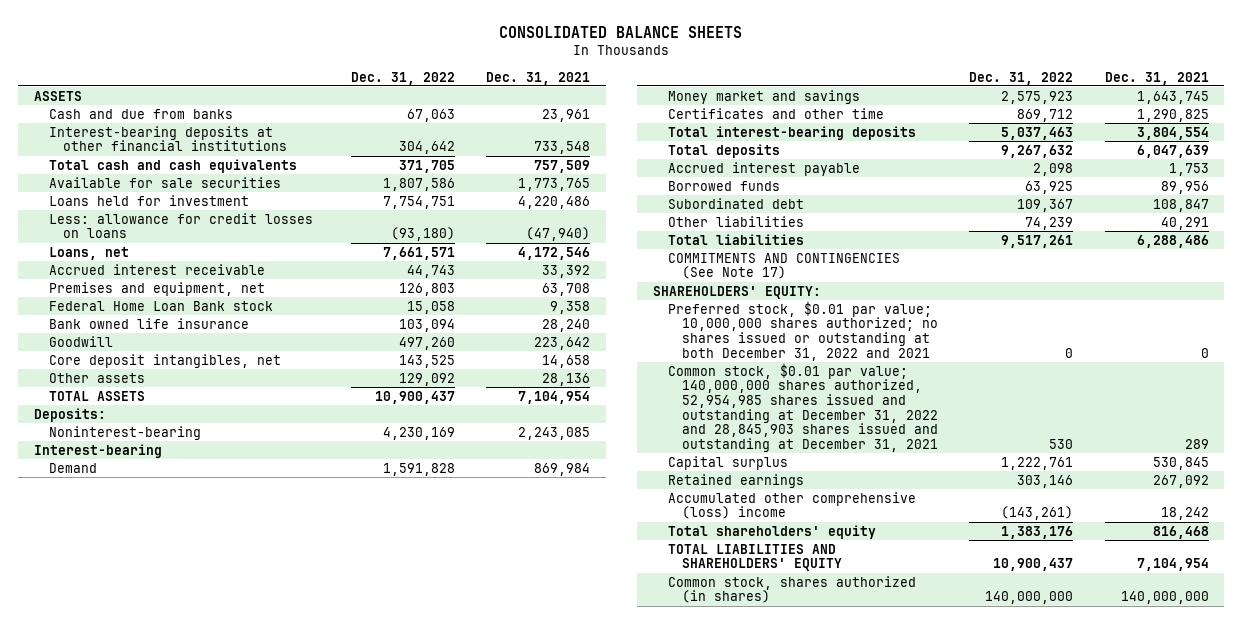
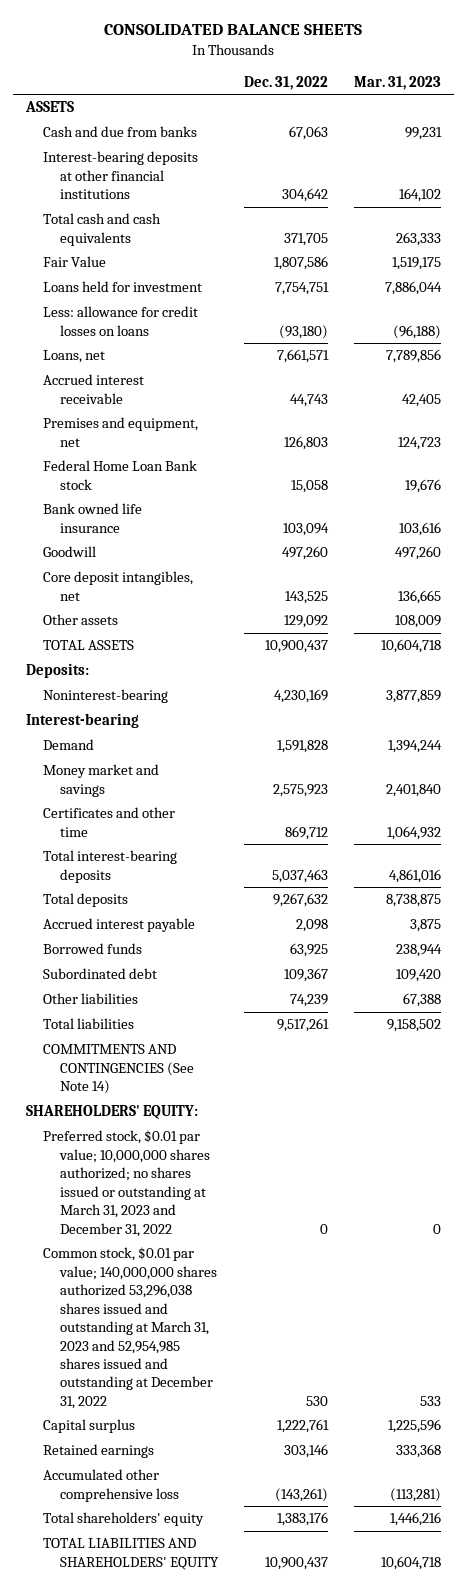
- | Dec. 31, 2022 | Dec. 31, 2021
+ | Dec. 31, 2022 | Mar. 31, 2023
- Available for sale securities | 1,807,586 | 1,773,765
+ Fair Value | 1,807,586 | 1,519,175
- COMMITMENTS AND CONTINGENCIES (See Note 17)
+ COMMITMENTS AND CONTINGENCIES (See Note 14)
- Preferred stock, $0.01 par value; 10,000,000 shares authorized; no shares issued or outstanding at both December 31, 2022 and 2021 | 0 | 0
- Common stock, $0.01 par value; 140,000,000 shares authorized, 52,954,985 shares issued and outstanding at December 31, 2022 and 28,845,903 shares issued and outstanding at December 31, 2021 | 530 | 289
+ Preferred stock, $0.01 par value; 10,000,000 shares authorized; no shares issued or outstanding at March 31, 2023 and December 31, 2022 | 0 | 0
+ Common stock, $0.01 par value; 140,000,000 shares authorized 53,296,038 shares issued and outstanding at March 31, 2023 and 52,954,985 shares issued and outstanding at December 31, 2022 | 530 | 533
- Accumulated other comprehensive (loss) income | (143,261) | 18,242
+ Accumulated other comprehensive loss | (143,261) | (113,281)
- Common stock, shares authorized (in shares) | 140,000,000 | 140,000,000

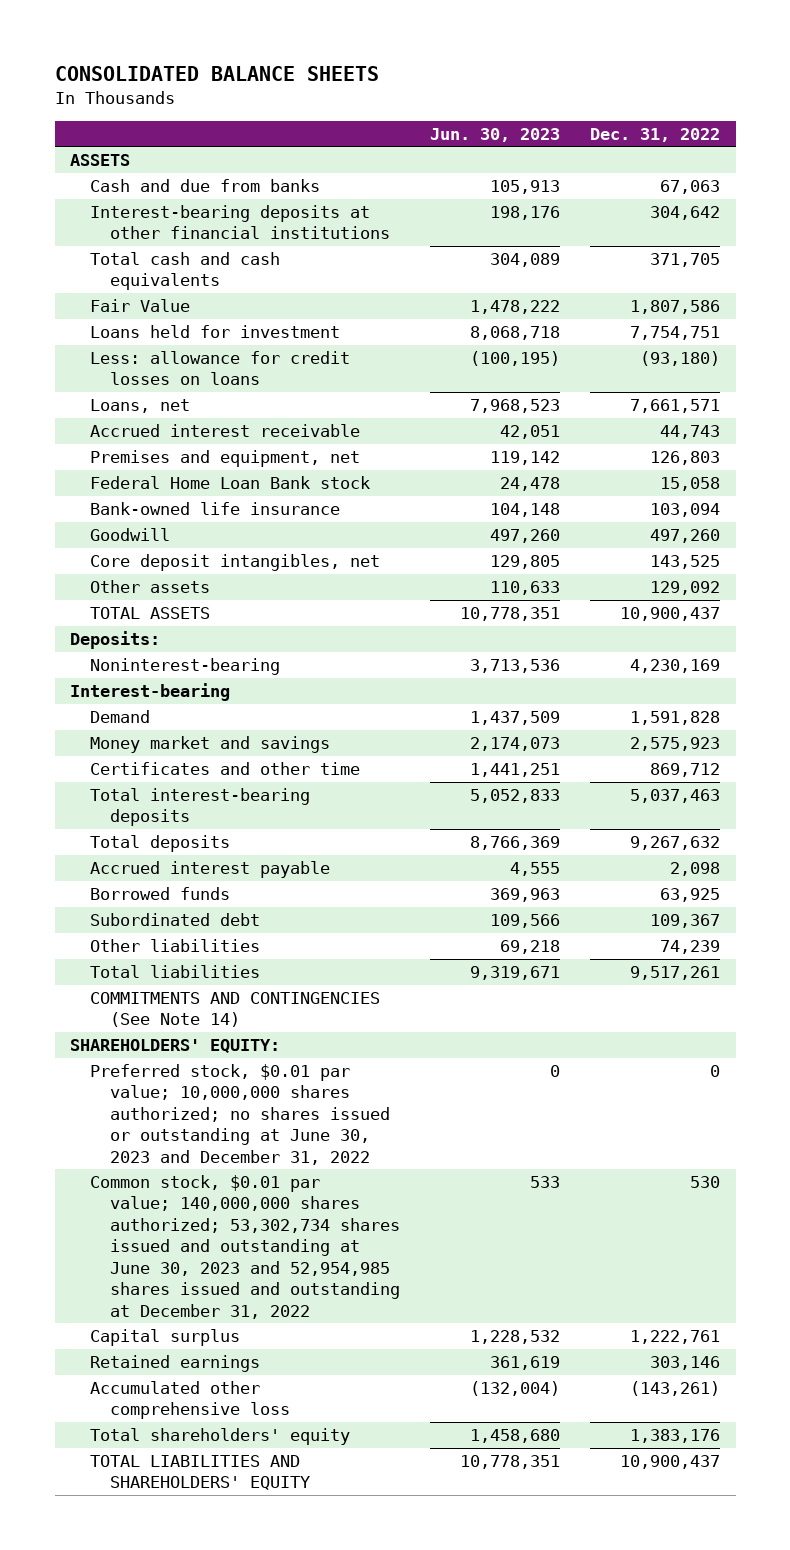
- | Dec. 31, 2022 | Mar. 31, 2023
+ | Jun. 30, 2023 | Dec. 31, 2022
- Bank owned life insurance | 103,094 | 103,616
+ Bank-owned life insurance | 104,148 | 103,094
- Preferred stock, $0.01 par value; 10,000,000 shares authorized; no shares issued or outstanding at March 31, 2023 and December 31, 2022 | 0 | 0
- Common stock, $0.01 par value; 140,000,000 shares authorized 53,296,038 shares issued and outstanding at March 31, 2023 and 52,954,985 shares issued and outstanding at December 31, 2022 | 530 | 533
+ Preferred stock, $0.01 par value; 10,000,000 shares authorized; no shares issued or outstanding at June 30, 2023 and December 31, 2022 | 0 | 0
+ Common stock, $0.01 par value; 140,000,000 shares authorized; 53,302,734 shares issued and outstanding at June 30, 2023 and 52,954,985 shares issued and outstanding at December 31, 2022 | 533 | 530

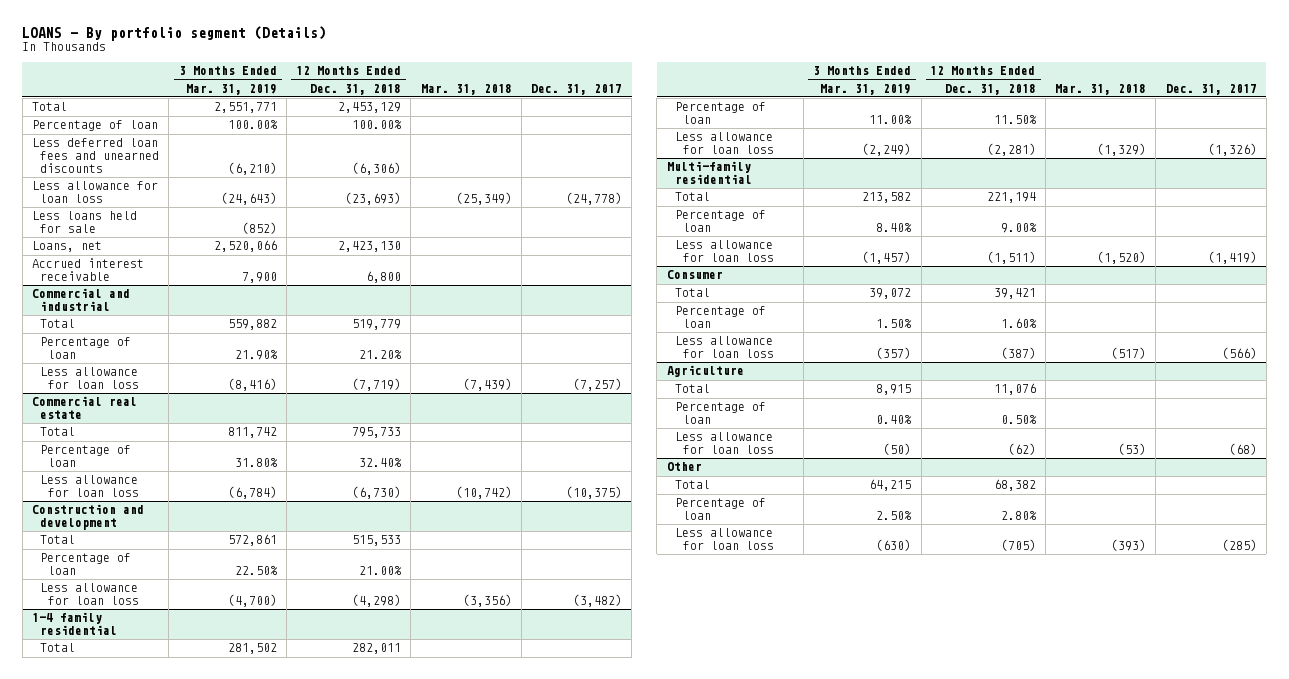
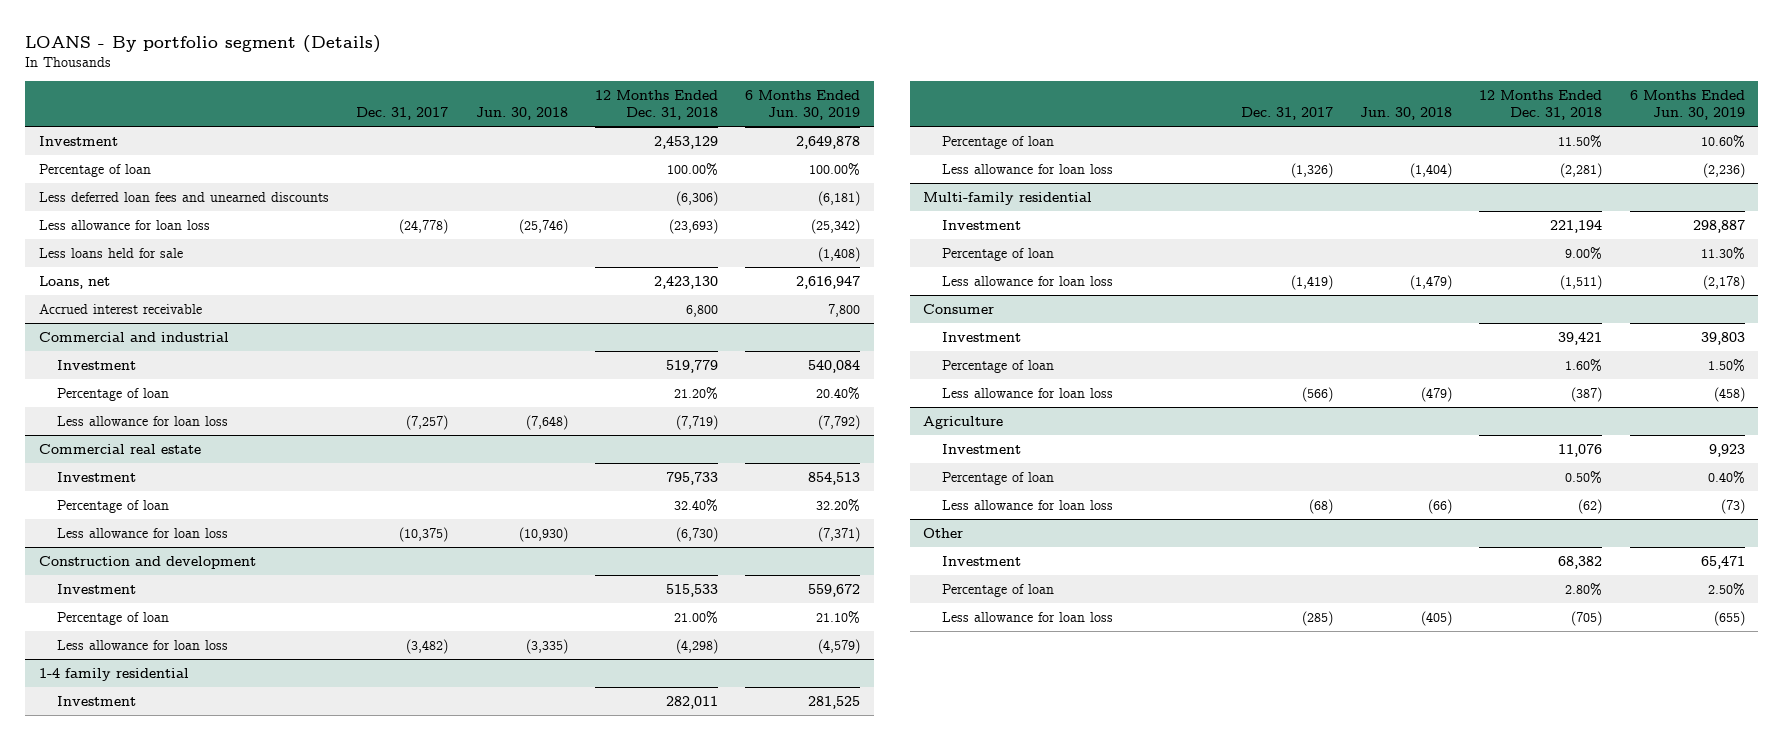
- | 3 Months Ended Mar. 31, 2019 | 12 Months Ended Dec. 31, 2018 | Mar. 31, 2018 | Dec. 31, 2017
+ | Dec. 31, 2017 | Jun. 30, 2018 | 12 Months Ended Dec. 31, 2018 | 6 Months Ended Jun. 30, 2019
- Total | 2,551,771 | 2,453,129 | |
+ Investment | | | 2,453,129 | 2,649,878
@ Commercial and industrial
- Total | 559,882 | 519,779 | |
+ Investment | | | 519,779 | 540,084
@ Commercial real estate
- Total | 811,742 | 795,733 | |
+ Investment | | | 795,733 | 854,513
@ Construction and development
- Total | 572,861 | 515,533 | |
+ Investment | | | 515,533 | 559,672
@ 1-4 family residential
- Total | 281,502 | 282,011 | |
+ Investment | | | 282,011 | 281,525
@ Multi-family residential
- Total | 213,582 | 221,194 | |
+ Investment | | | 221,194 | 298,887
@ Consumer
- Total | 39,072 | 39,421 | |
+ Investment | | | 39,421 | 39,803
@ Agriculture
- Total | 8,915 | 11,076 | |
+ Investment | | | 11,076 | 9,923
@ Other
- Total | 64,215 | 68,382 | |
+ Investment | | | 68,382 | 65,471

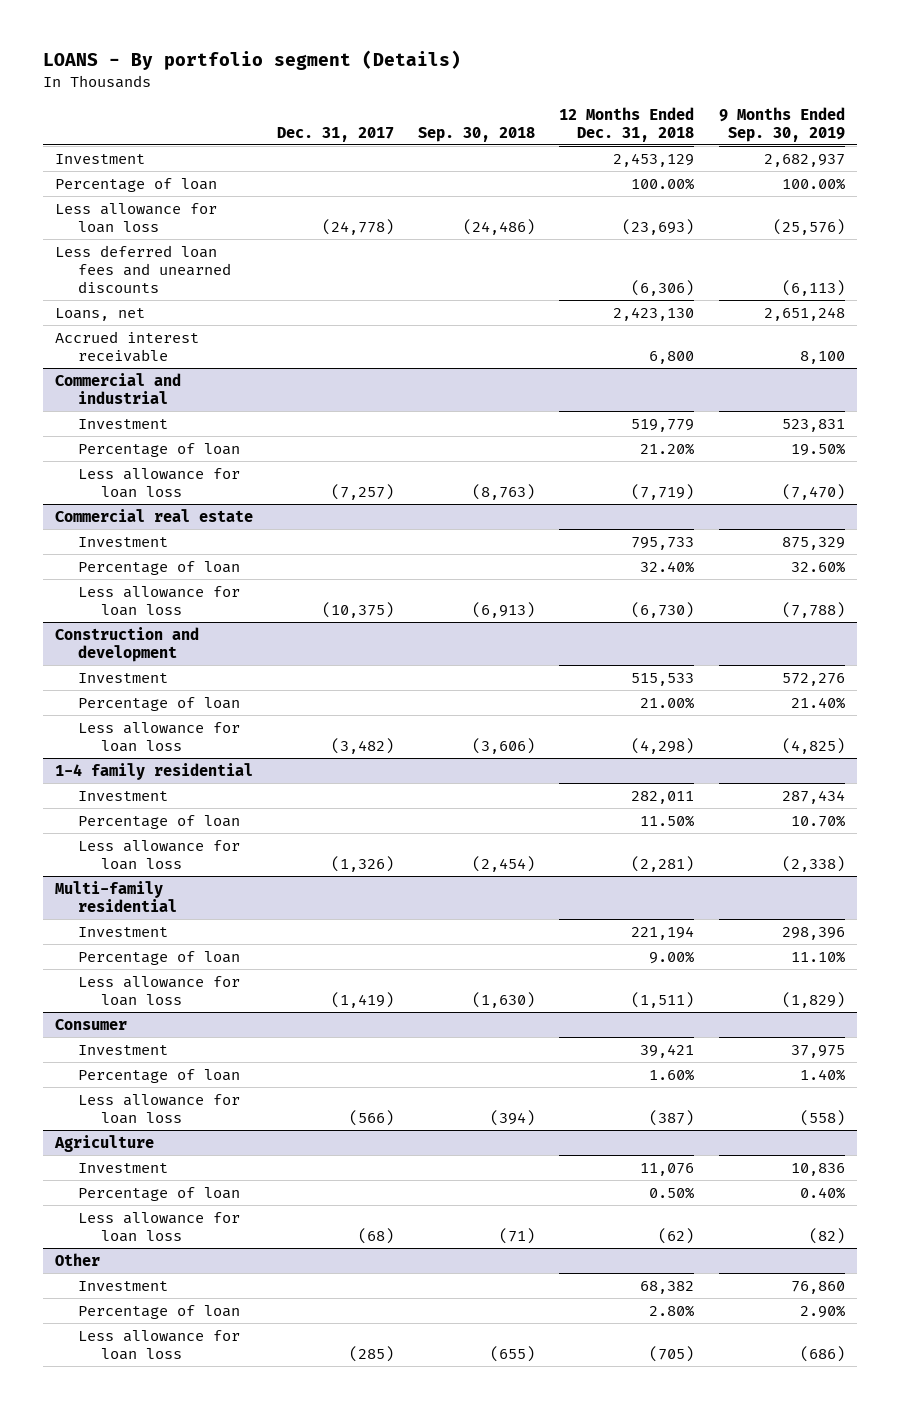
- | Dec. 31, 2017 | Jun. 30, 2018 | 12 Months Ended Dec. 31, 2018 | 6 Months Ended Jun. 30, 2019
+ | Dec. 31, 2017 | Sep. 30, 2018 | 12 Months Ended Dec. 31, 2018 | 9 Months Ended Sep. 30, 2019
- Less loans held for sale | | | | (1,408)
moved down: Less deferred loan fees and unearned discounts | | | (6,306) | (6,113)

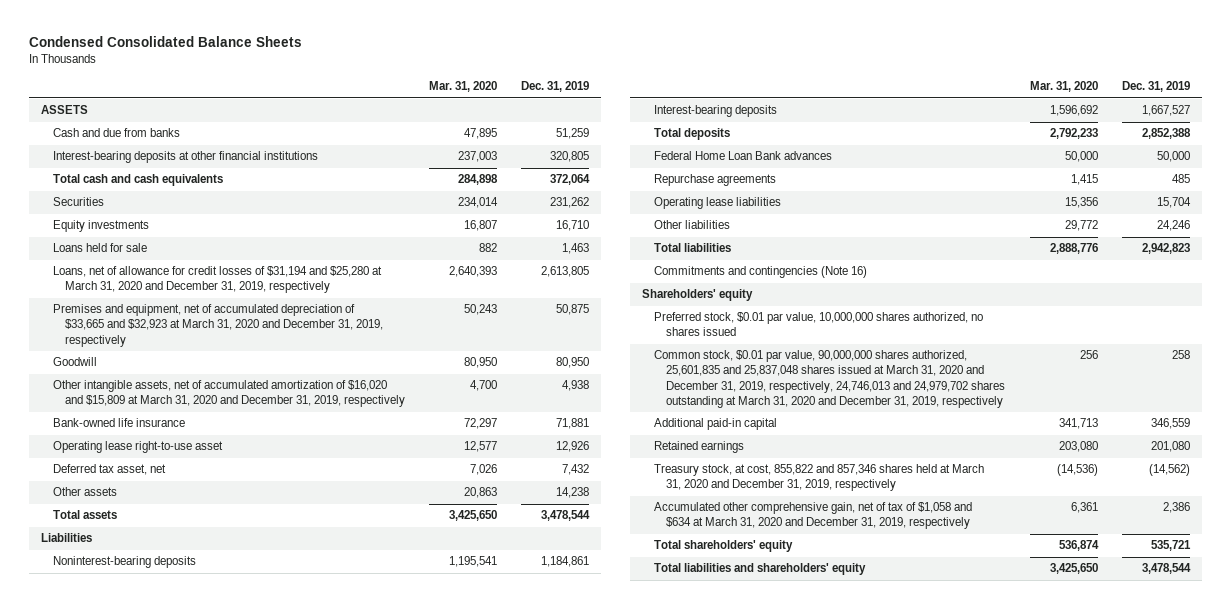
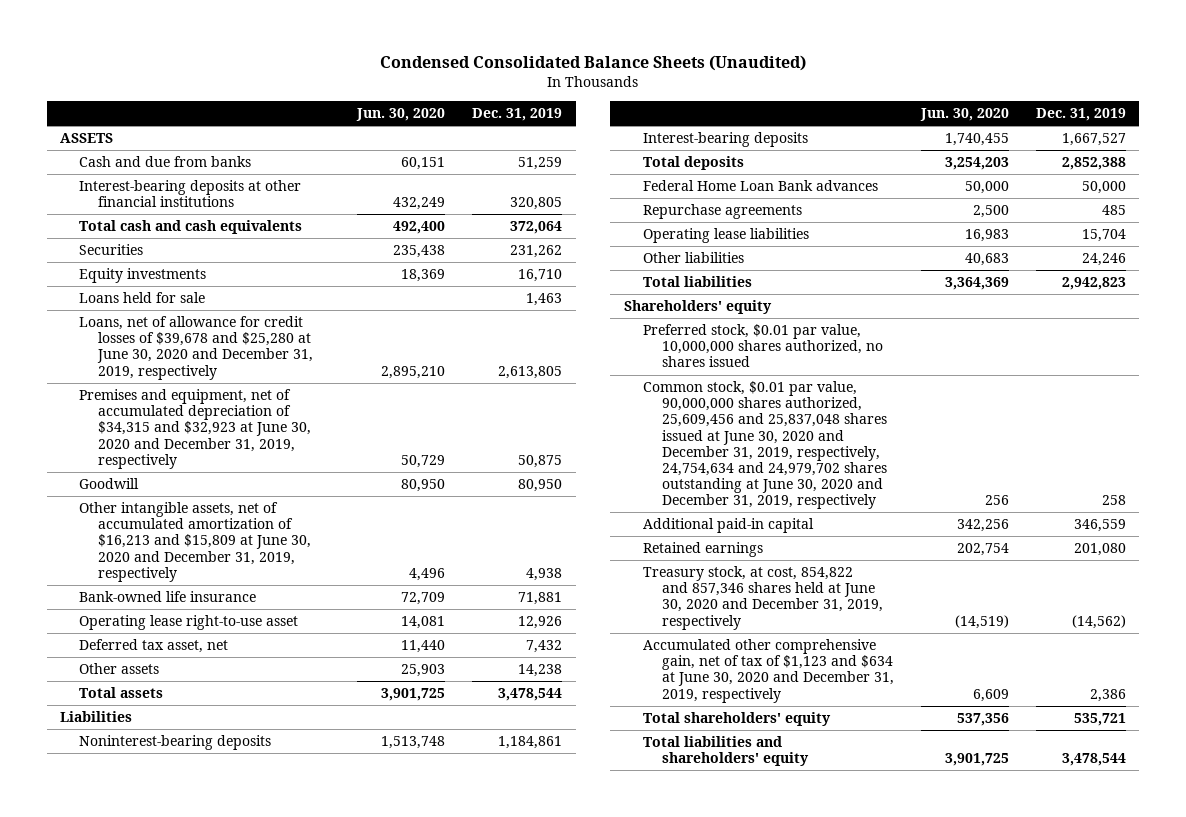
- Condensed Consolidated Balance Sheets
+ Condensed Consolidated Balance Sheets (Unaudited)
- | Mar. 31, 2020 | Dec. 31, 2019
+ | Jun. 30, 2020 | Dec. 31, 2019
- Loans, net of allowance for credit losses of $31,194 and $25,280 at March 31, 2020 and December 31, 2019, respectively | 2,640,393 | 2,613,805
- Premises and equipment, net of accumulated depreciation of $33,665 and $32,923 at March 31, 2020 and December 31, 2019, respectively | 50,243 | 50,875
+ Loans, net of allowance for credit losses of $39,678 and $25,280 at June 30, 2020 and December 31, 2019, respectively | 2,895,210 | 2,613,805
+ Premises and equipment, net of accumulated depreciation of $34,315 and $32,923 at June 30, 2020 and December 31, 2019, respectively | 50,729 | 50,875
- Other intangible assets, net of accumulated amortization of $16,020 and $15,809 at March 31, 2020 and December 31, 2019, respectively | 4,700 | 4,938
+ Other intangible assets, net of accumulated amortization of $16,213 and $15,809 at June 30, 2020 and December 31, 2019, respectively | 4,496 | 4,938
- Commitments and contingencies (Note 16)
- Common stock, $0.01 par value, 90,000,000 shares authorized, 25,601,835 and 25,837,048 shares issued at March 31, 2020 and December 31, 2019, respectively, 24,746,013 and 24,979,702 shares outstanding at March 31, 2020 and December 31, 2019, respectively | 256 | 258
+ Common stock, $0.01 par value, 90,000,000 shares authorized, 25,609,456 and 25,837,048 shares issued at June 30, 2020 and December 31, 2019, respectively, 24,754,634 and 24,979,702 shares outstanding at June 30, 2020 and December 31, 2019, respectively | 256 | 258
- Treasury stock, at cost, 855,822 and 857,346 shares held at March 31, 2020 and December 31, 2019, respectively | (14,536) | (14,562)
- Accumulated other comprehensive gain, net of tax of $1,058 and $634 at March 31, 2020 and December 31, 2019, respectively | 6,361 | 2,386
+ Treasury stock, at cost, 854,822 and 857,346 shares held at June 30, 2020 and December 31, 2019, respectively | (14,519) | (14,562)
+ Accumulated other comprehensive gain, net of tax of $1,123 and $634 at June 30, 2020 and December 31, 2019, respectively | 6,609 | 2,386

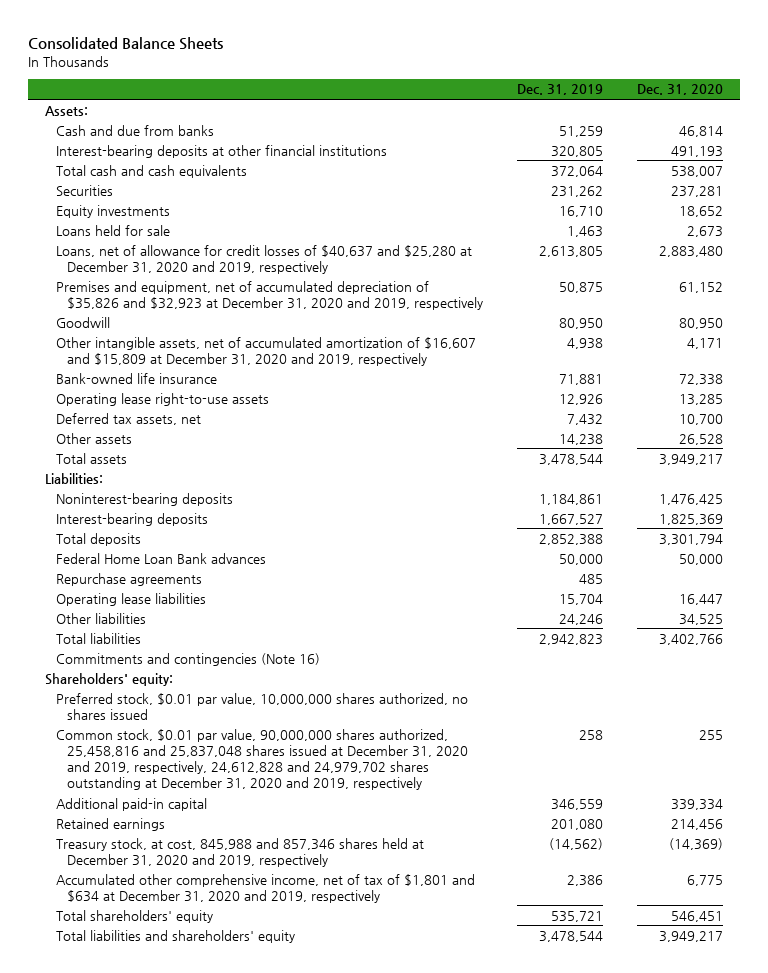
- Condensed Consolidated Balance Sheets (Unaudited)
+ Consolidated Balance Sheets
- | Jun. 30, 2020 | Dec. 31, 2019
+ | Dec. 31, 2019 | Dec. 31, 2020
- ASSETS
+ Assets:
- Loans, net of allowance for credit losses of $39,678 and $25,280 at June 30, 2020 and December 31, 2019, respectively | 2,895,210 | 2,613,805
- Premises and equipment, net of accumulated depreciation of $34,315 and $32,923 at June 30, 2020 and December 31, 2019, respectively | 50,729 | 50,875
+ Loans, net of allowance for credit losses of $40,637 and $25,280 at December 31, 2020 and 2019, respectively | 2,613,805 | 2,883,480
+ Premises and equipment, net of accumulated depreciation of $35,826 and $32,923 at December 31, 2020 and 2019, respectively | 50,875 | 61,152
- Other intangible assets, net of accumulated amortization of $16,213 and $15,809 at June 30, 2020 and December 31, 2019, respectively | 4,496 | 4,938
+ Other intangible assets, net of accumulated amortization of $16,607 and $15,809 at December 31, 2020 and 2019, respectively | 4,938 | 4,171
- Operating lease right-to-use asset | 14,081 | 12,926
- Deferred tax asset, net | 11,440 | 7,432
+ Operating lease right-to-use assets | 12,926 | 13,285
+ Deferred tax assets, net | 7,432 | 10,700
- Liabilities
+ Liabilities:
- Shareholders' equity
+ Commitments and contingencies (Note 16)
+ Shareholders' equity:
- Common stock, $0.01 par value, 90,000,000 shares authorized, 25,609,456 and 25,837,048 shares issued at June 30, 2020 and December 31, 2019, respectively, 24,754,634 and 24,979,702 shares outstanding at June 30, 2020 and December 31, 2019, respectively | 256 | 258
+ Common stock, $0.01 par value, 90,000,000 shares authorized, 25,458,816 and 25,837,048 shares issued at December 31, 2020 and 2019, respectively, 24,612,828 and 24,979,702 shares outstanding at December 31, 2020 and 2019, respectively | 258 | 255
- Treasury stock, at cost, 854,822 and 857,346 shares held at June 30, 2020 and December 31, 2019, respectively | (14,519) | (14,562)
- Accumulated other comprehensive gain, net of tax of $1,123 and $634 at June 30, 2020 and December 31, 2019, respectively | 6,609 | 2,386
+ Treasury stock, at cost, 845,988 and 857,346 shares held at December 31, 2020 and 2019, respectively | (14,562) | (14,369)
+ Accumulated other comprehensive income, net of tax of $1,801 and $634 at December 31, 2020 and 2019, respectively | 2,386 | 6,775

